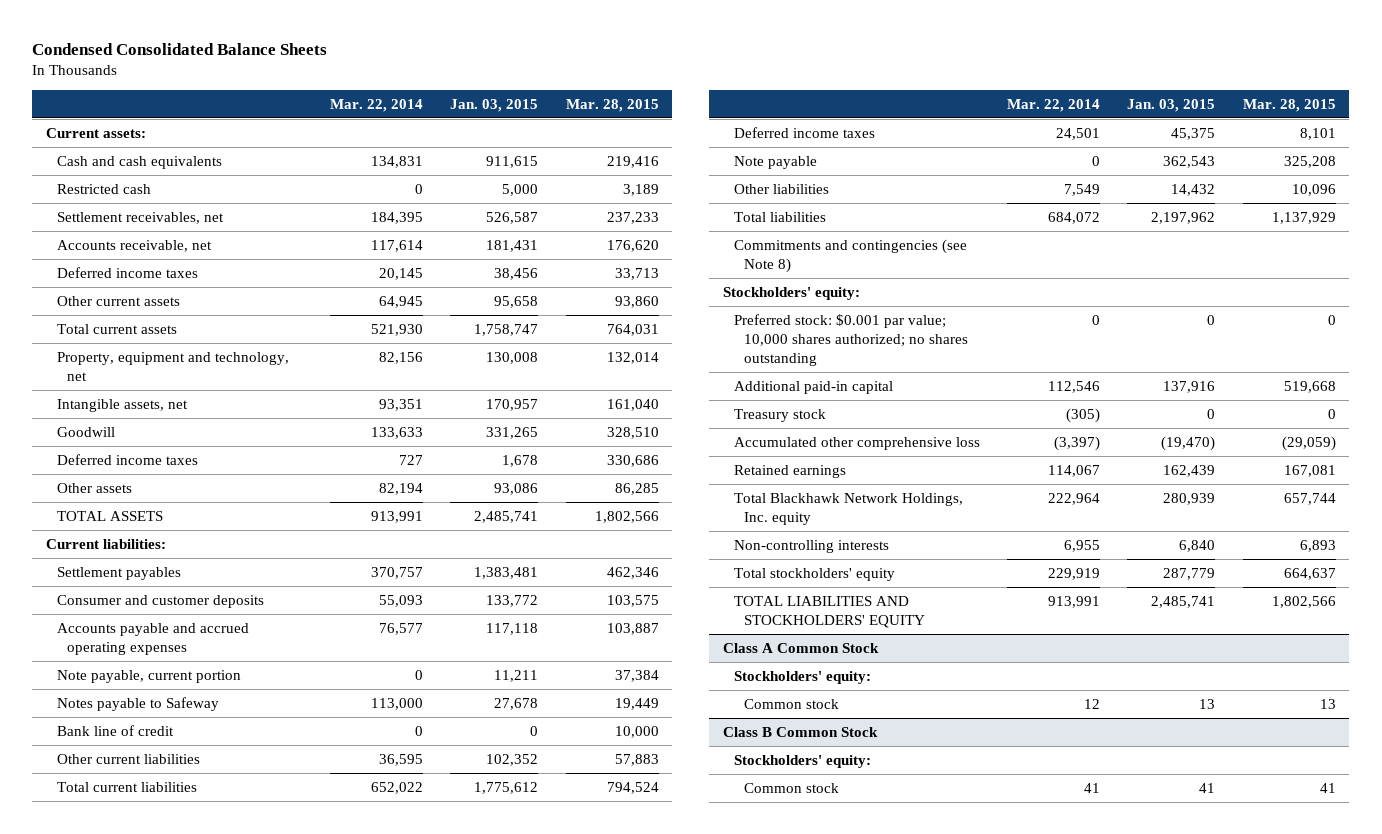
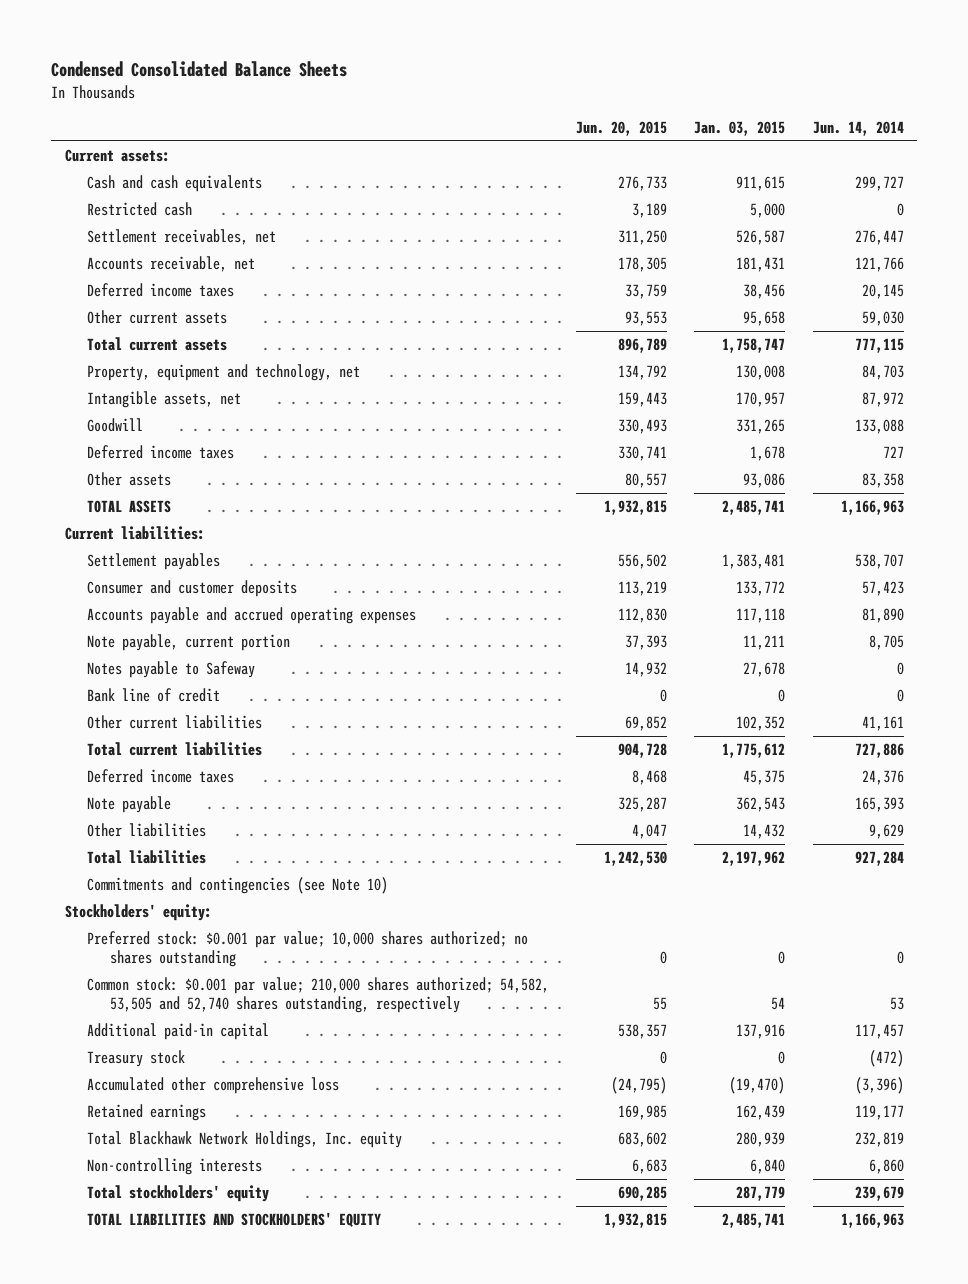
- | Mar. 22, 2014 | Jan. 03, 2015 | Mar. 28, 2015
+ | Jun. 20, 2015 | Jan. 03, 2015 | Jun. 14, 2014
- Commitments and contingencies (see Note 8)
+ Commitments and contingencies (see Note 10)
+ Common stock: $0.001 par value; 210,000 shares authorized; 54,582, 53,505 and 52,740 shares outstanding, respectively | 55 | 54 | 53
- Class A Common Stock
- Stockholders' equity:
- Common stock | 12 | 13 | 13
- Class B Common Stock
- Stockholders' equity:
- Common stock | 41 | 41 | 41

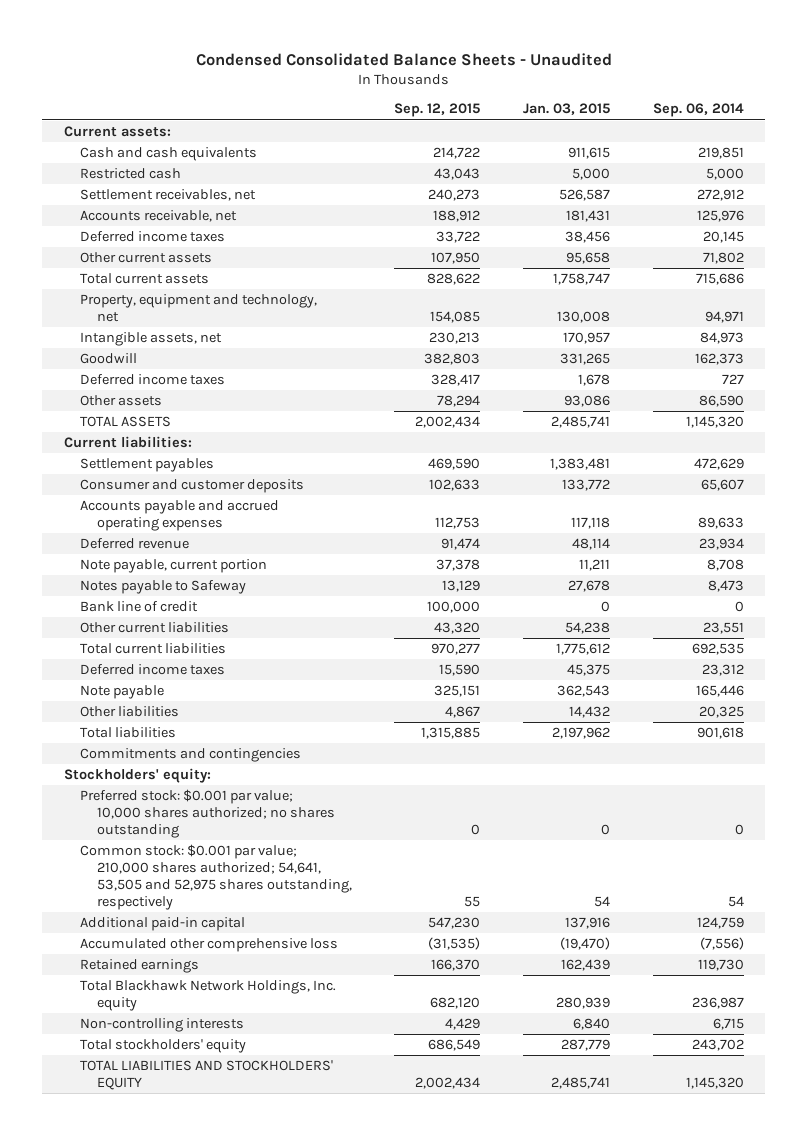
- Condensed Consolidated Balance Sheets
+ Condensed Consolidated Balance Sheets - Unaudited
- | Jun. 20, 2015 | Jan. 03, 2015 | Jun. 14, 2014
+ | Sep. 12, 2015 | Jan. 03, 2015 | Sep. 06, 2014
+ Deferred revenue | 91,474 | 48,114 | 23,934
- Other current liabilities | 69,852 | 102,352 | 41,161
+ Other current liabilities | 43,320 | 54,238 | 23,551
- Commitments and contingencies (see Note 10)
+ Commitments and contingencies
- Common stock: $0.001 par value; 210,000 shares authorized; 54,582, 53,505 and 52,740 shares outstanding, respectively | 55 | 54 | 53
+ Common stock: $0.001 par value; 210,000 shares authorized; 54,641, 53,505 and 52,975 shares outstanding, respectively | 55 | 54 | 54
- Treasury stock | 0 | 0 | (472)

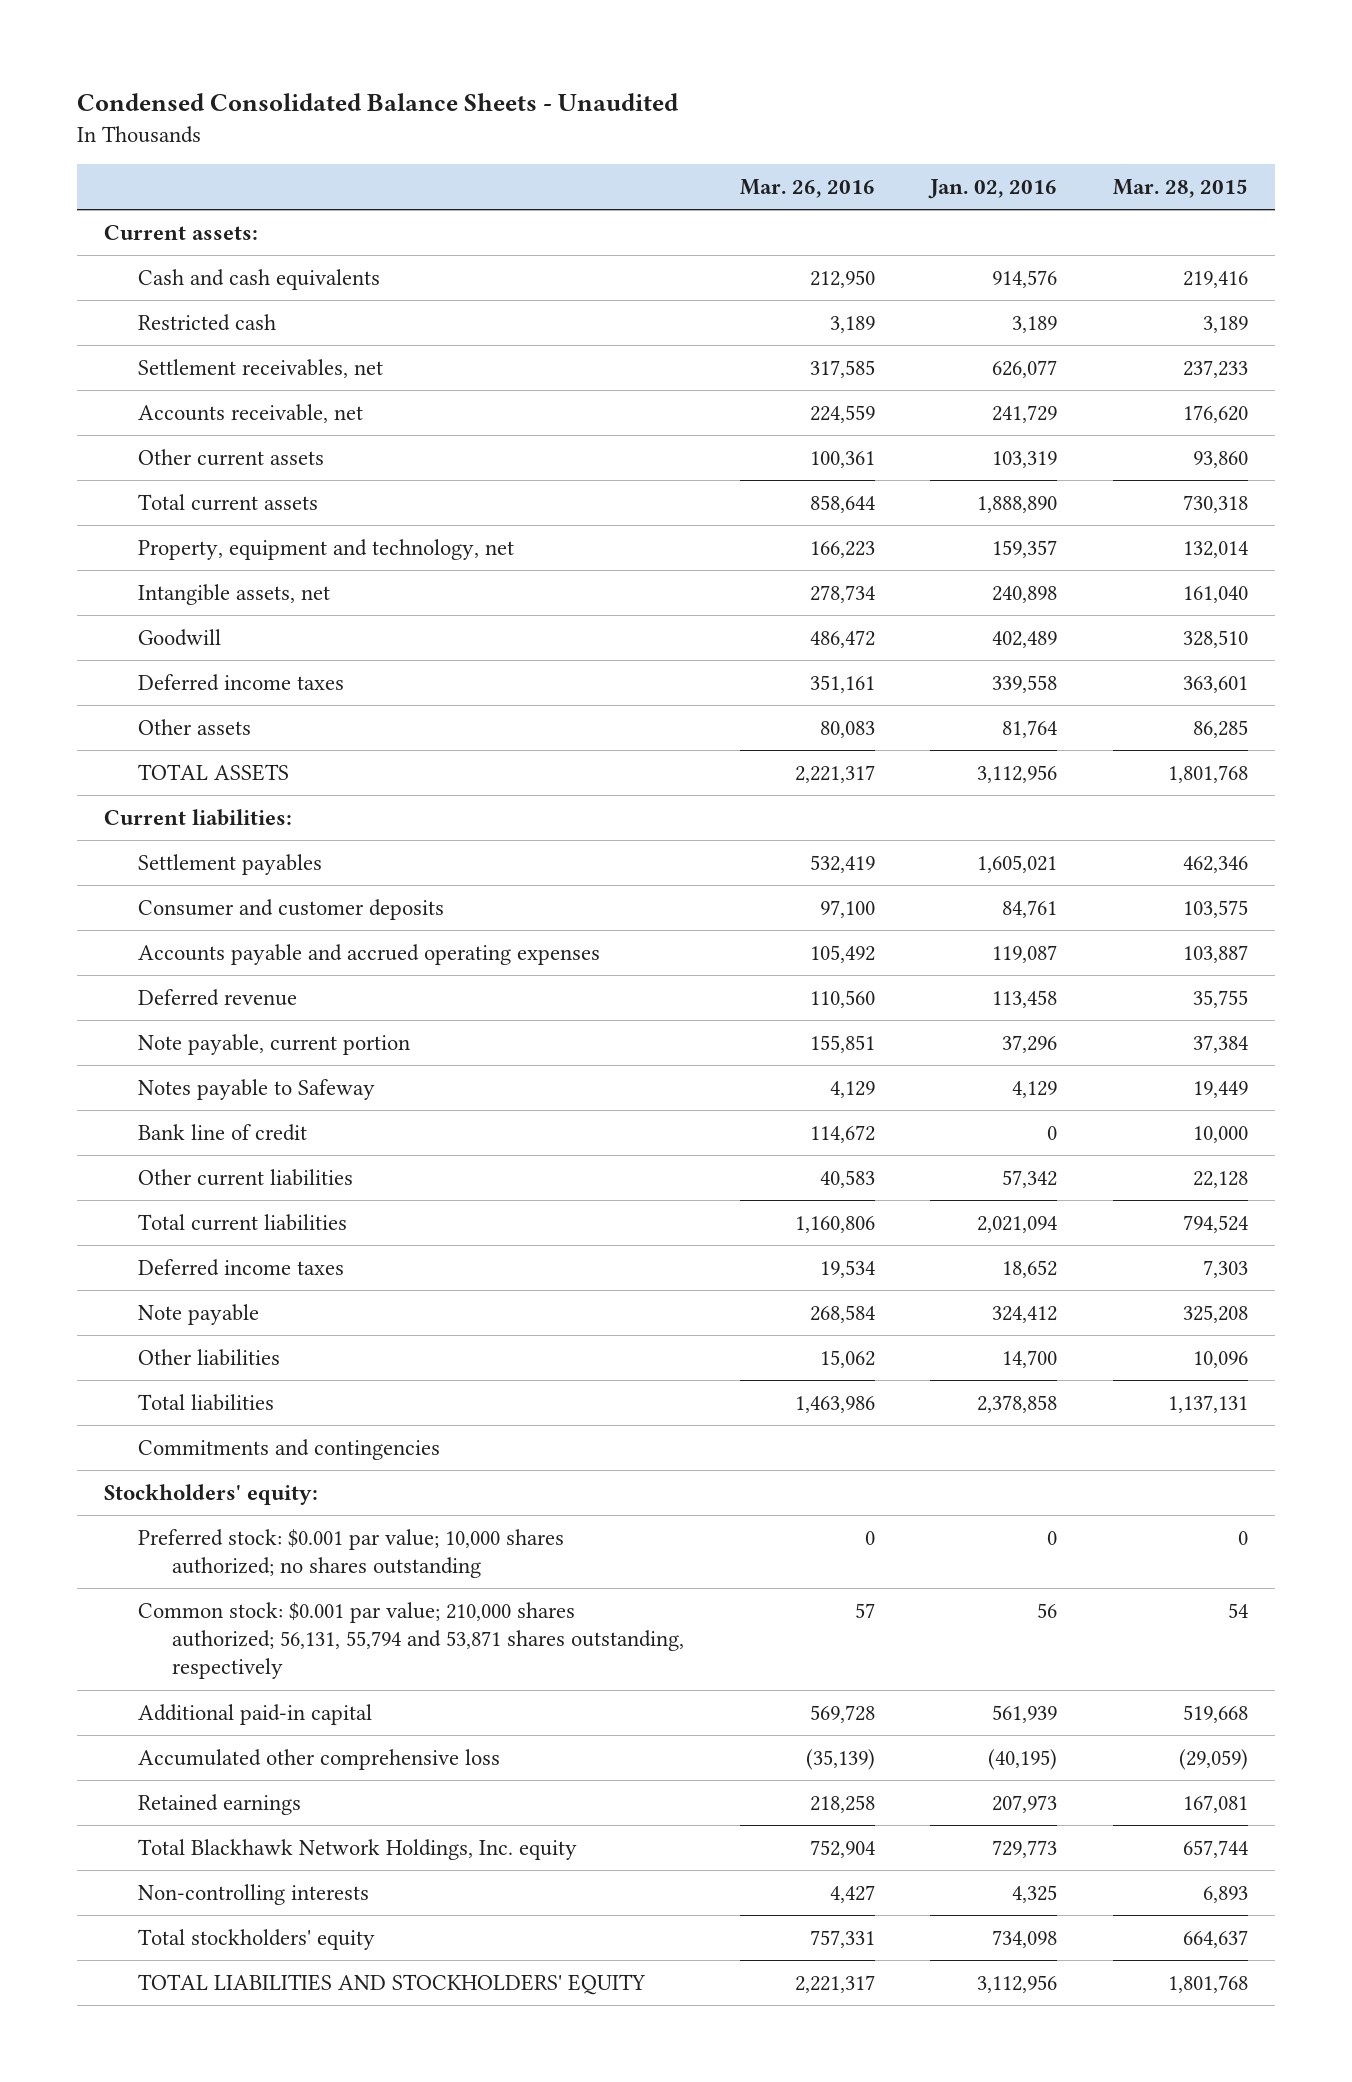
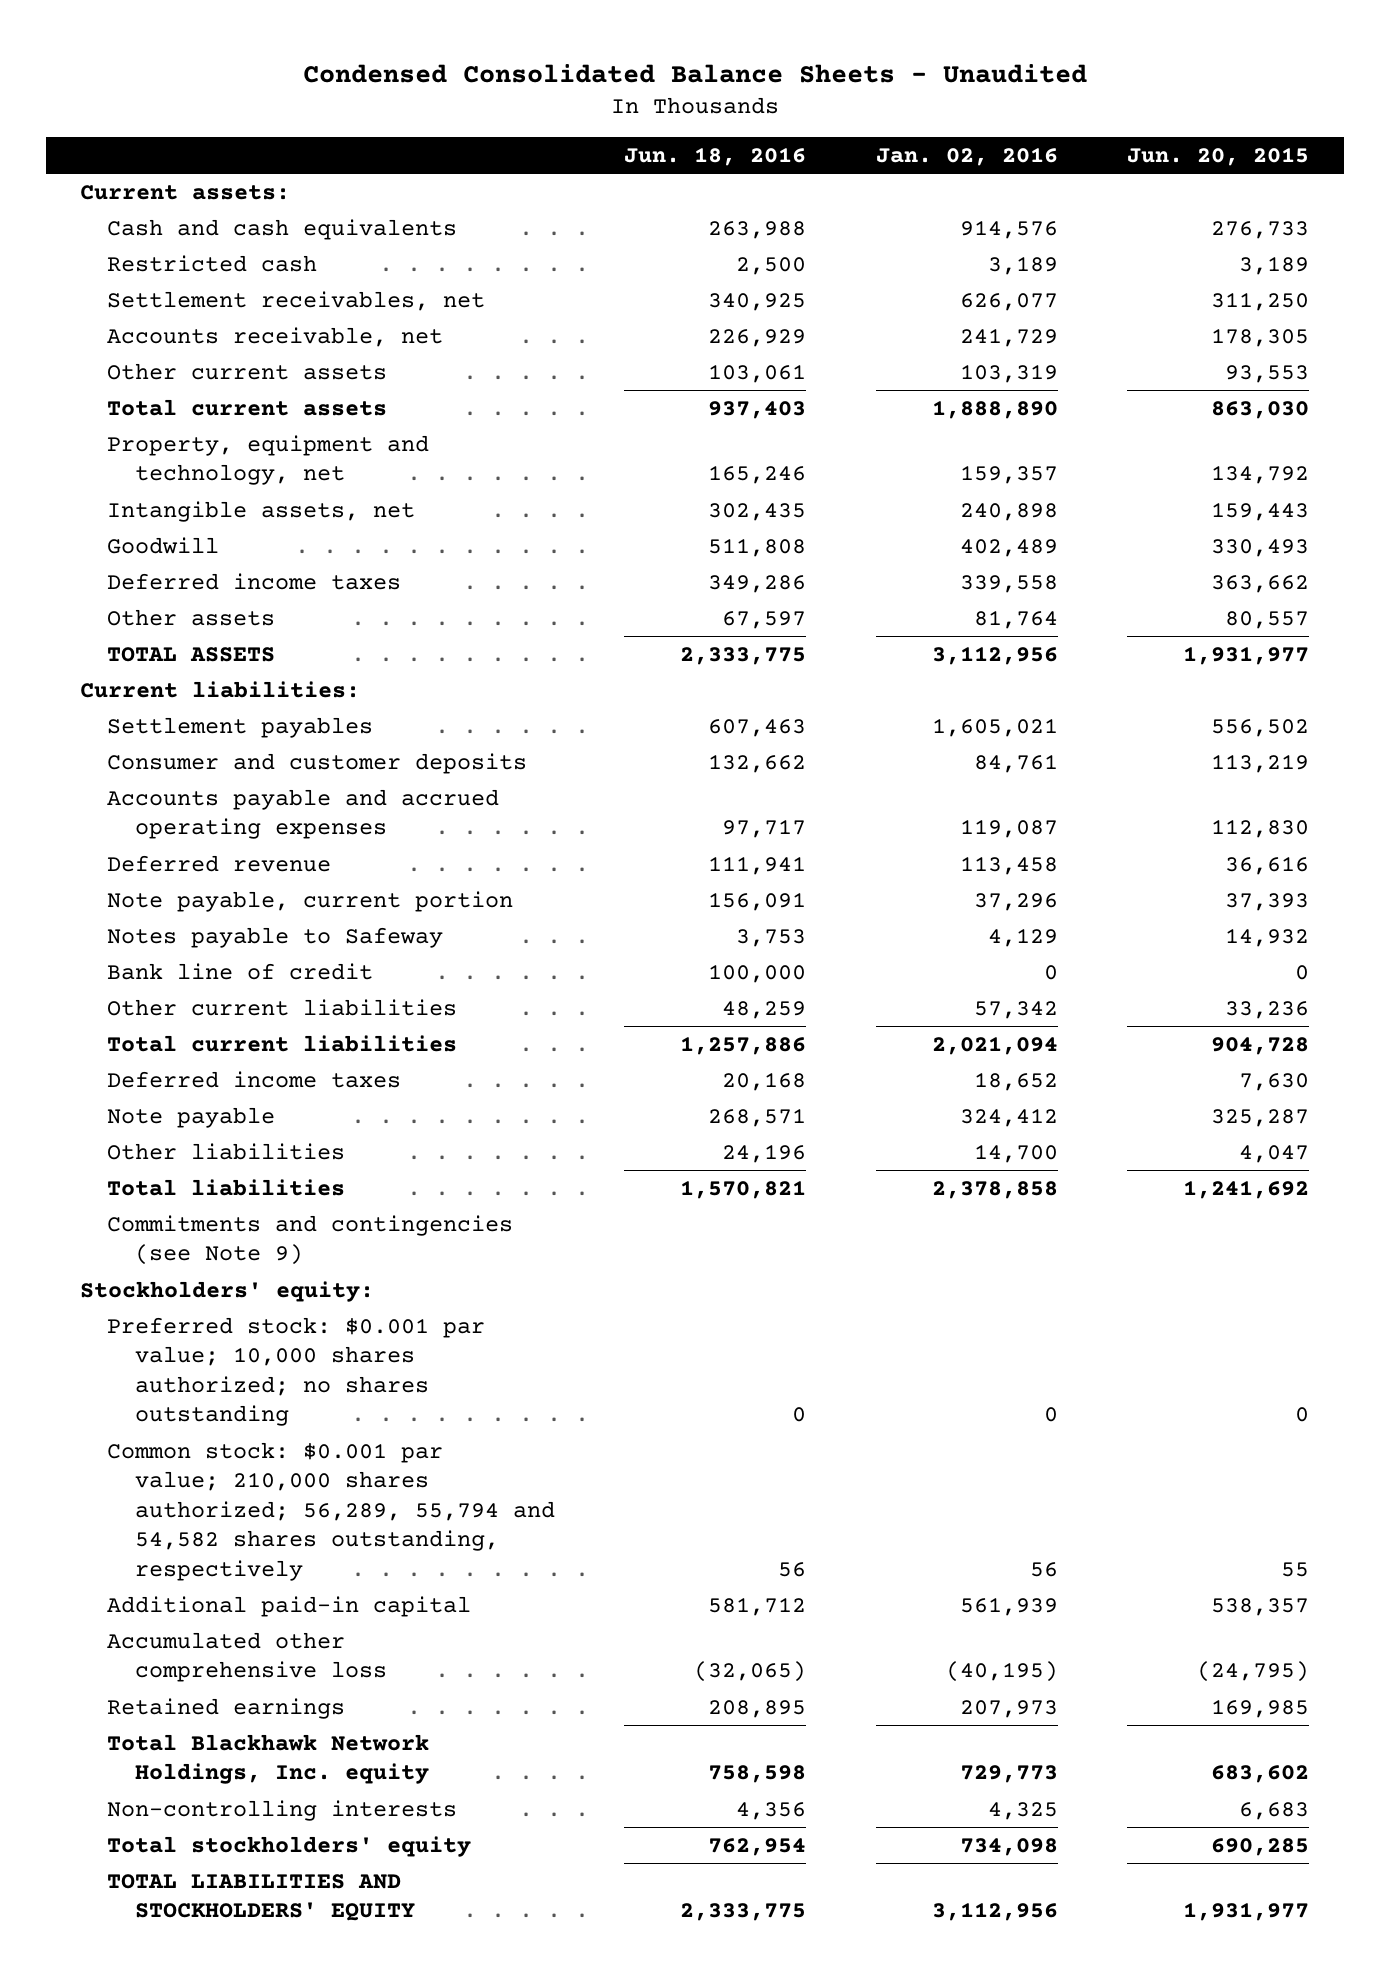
- | Mar. 26, 2016 | Jan. 02, 2016 | Mar. 28, 2015
+ | Jun. 18, 2016 | Jan. 02, 2016 | Jun. 20, 2015
- Commitments and contingencies
+ Commitments and contingencies (see Note 9)
- Common stock: $0.001 par value; 210,000 shares authorized; 56,131, 55,794 and 53,871 shares outstanding, respectively | 57 | 56 | 54
+ Common stock: $0.001 par value; 210,000 shares authorized; 56,289, 55,794 and 54,582 shares outstanding, respectively | 56 | 56 | 55

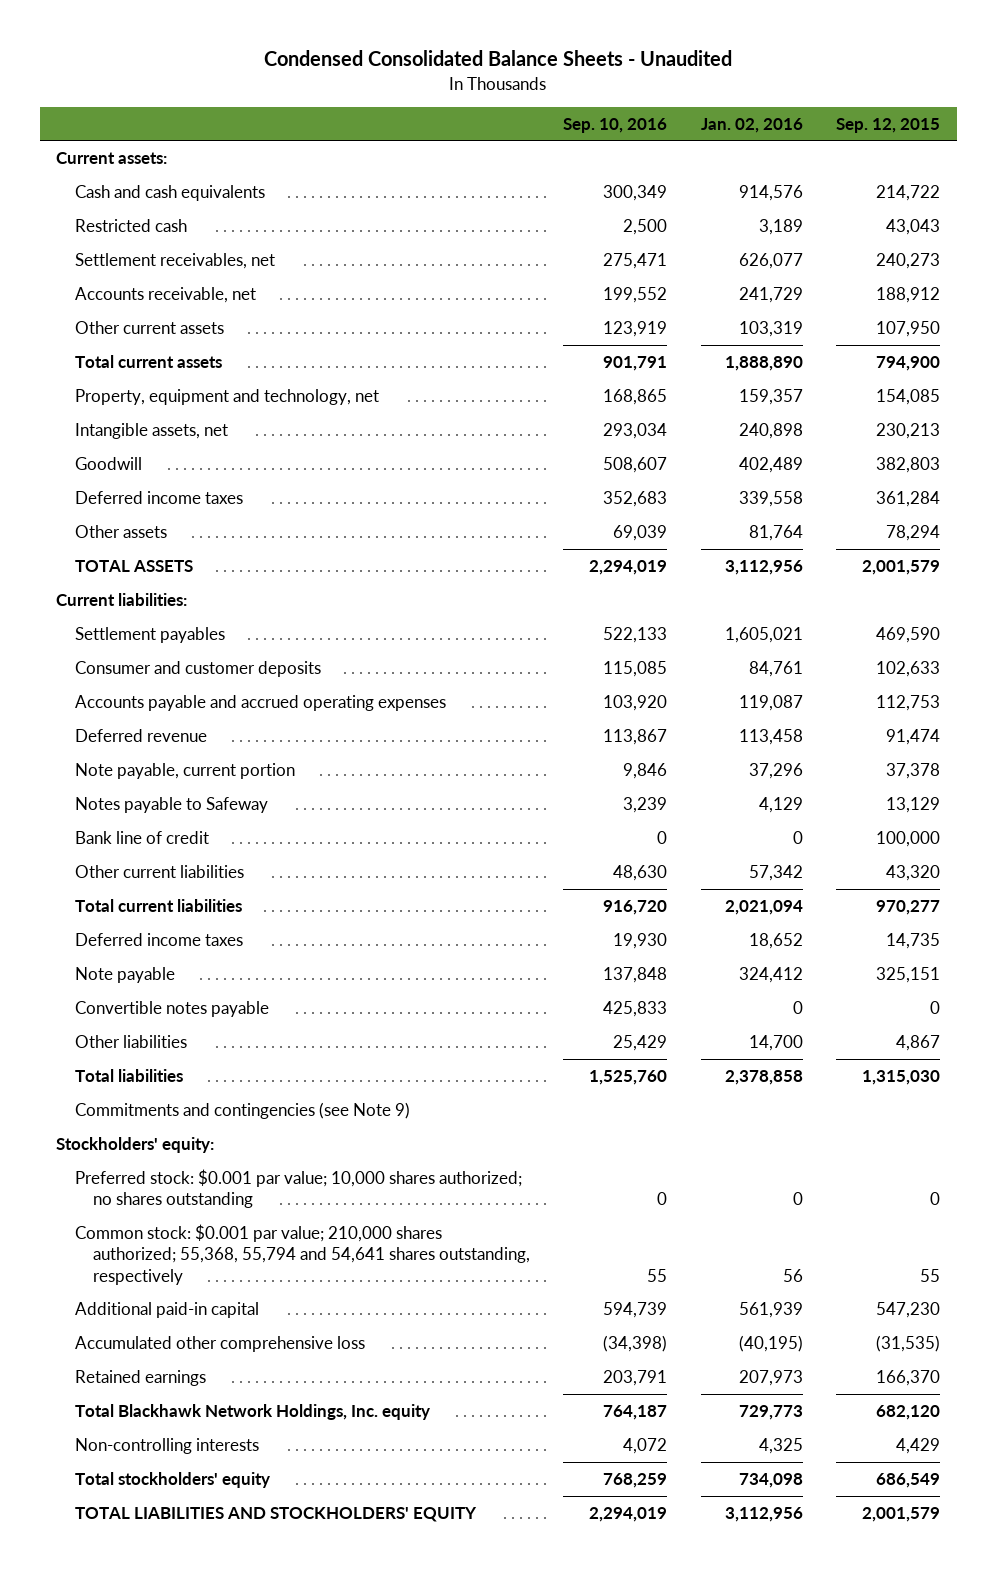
- | Jun. 18, 2016 | Jan. 02, 2016 | Jun. 20, 2015
+ | Sep. 10, 2016 | Jan. 02, 2016 | Sep. 12, 2015
+ Convertible notes payable | 425,833 | 0 | 0
- Common stock: $0.001 par value; 210,000 shares authorized; 56,289, 55,794 and 54,582 shares outstanding, respectively | 56 | 56 | 55
+ Common stock: $0.001 par value; 210,000 shares authorized; 55,368, 55,794 and 54,641 shares outstanding, respectively | 55 | 56 | 55

